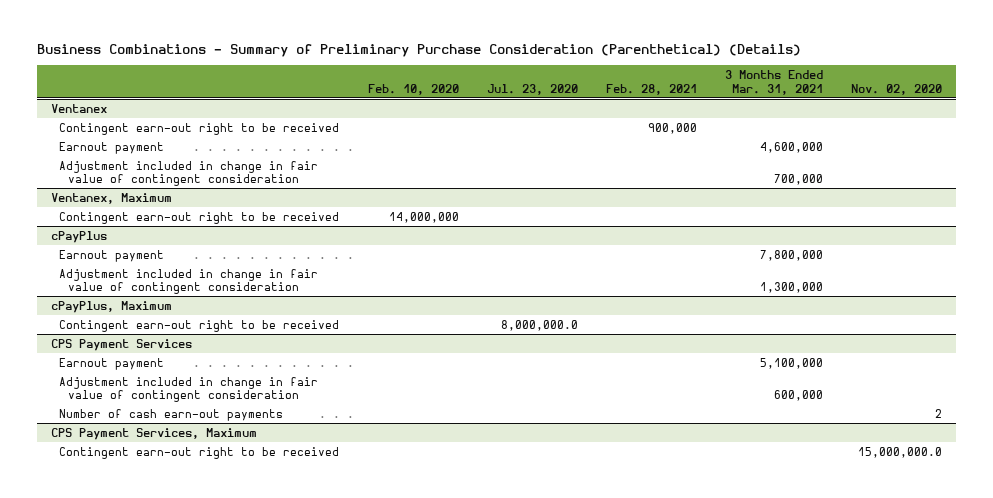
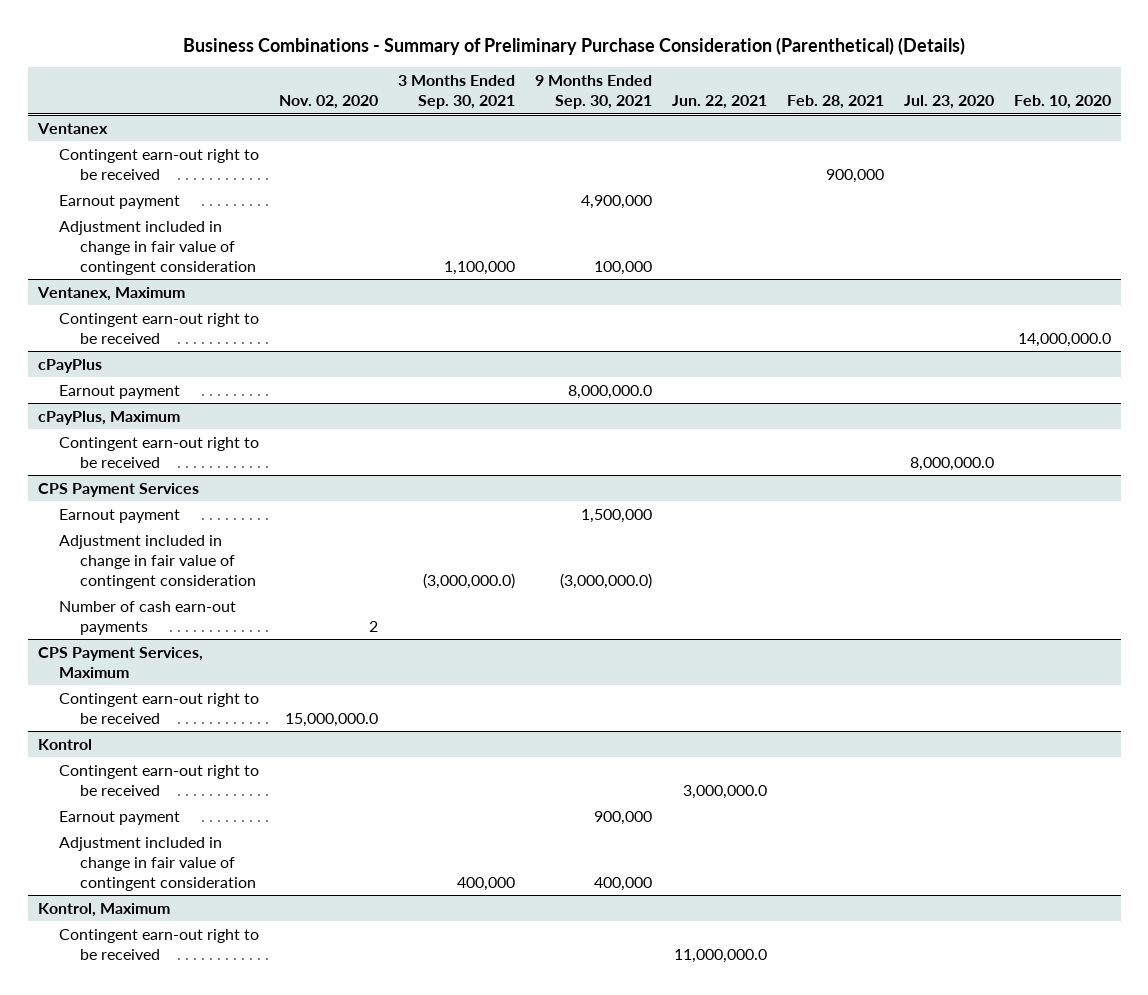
- | Feb. 10, 2020 | Jul. 23, 2020 | Feb. 28, 2021 | 3 Months Ended Mar. 31, 2021 | Nov. 02, 2020
+ | Nov. 02, 2020 | 3 Months Ended Sep. 30, 2021 | 9 Months Ended Sep. 30, 2021 | Jun. 22, 2021 | Feb. 28, 2021 | Jul. 23, 2020 | Feb. 10, 2020
@ Ventanex, Maximum
- Contingent earn-out right to be received | 14,000,000 | | | |
+ Contingent earn-out right to be received | | | | | | | 14,000,000.0
@ cPayPlus
- Adjustment included in change in fair value of contingent consideration | | | | 1,300,000 |
+ Kontrol
+ Contingent earn-out right to be received | | | | 3,000,000.0 | | |
+ Earnout payment | | | 900,000 | | | |
+ Adjustment included in change in fair value of contingent consideration | | 400,000 | 400,000 | | | |
+ Kontrol, Maximum
+ Contingent earn-out right to be received | | | | 11,000,000.0 | | |

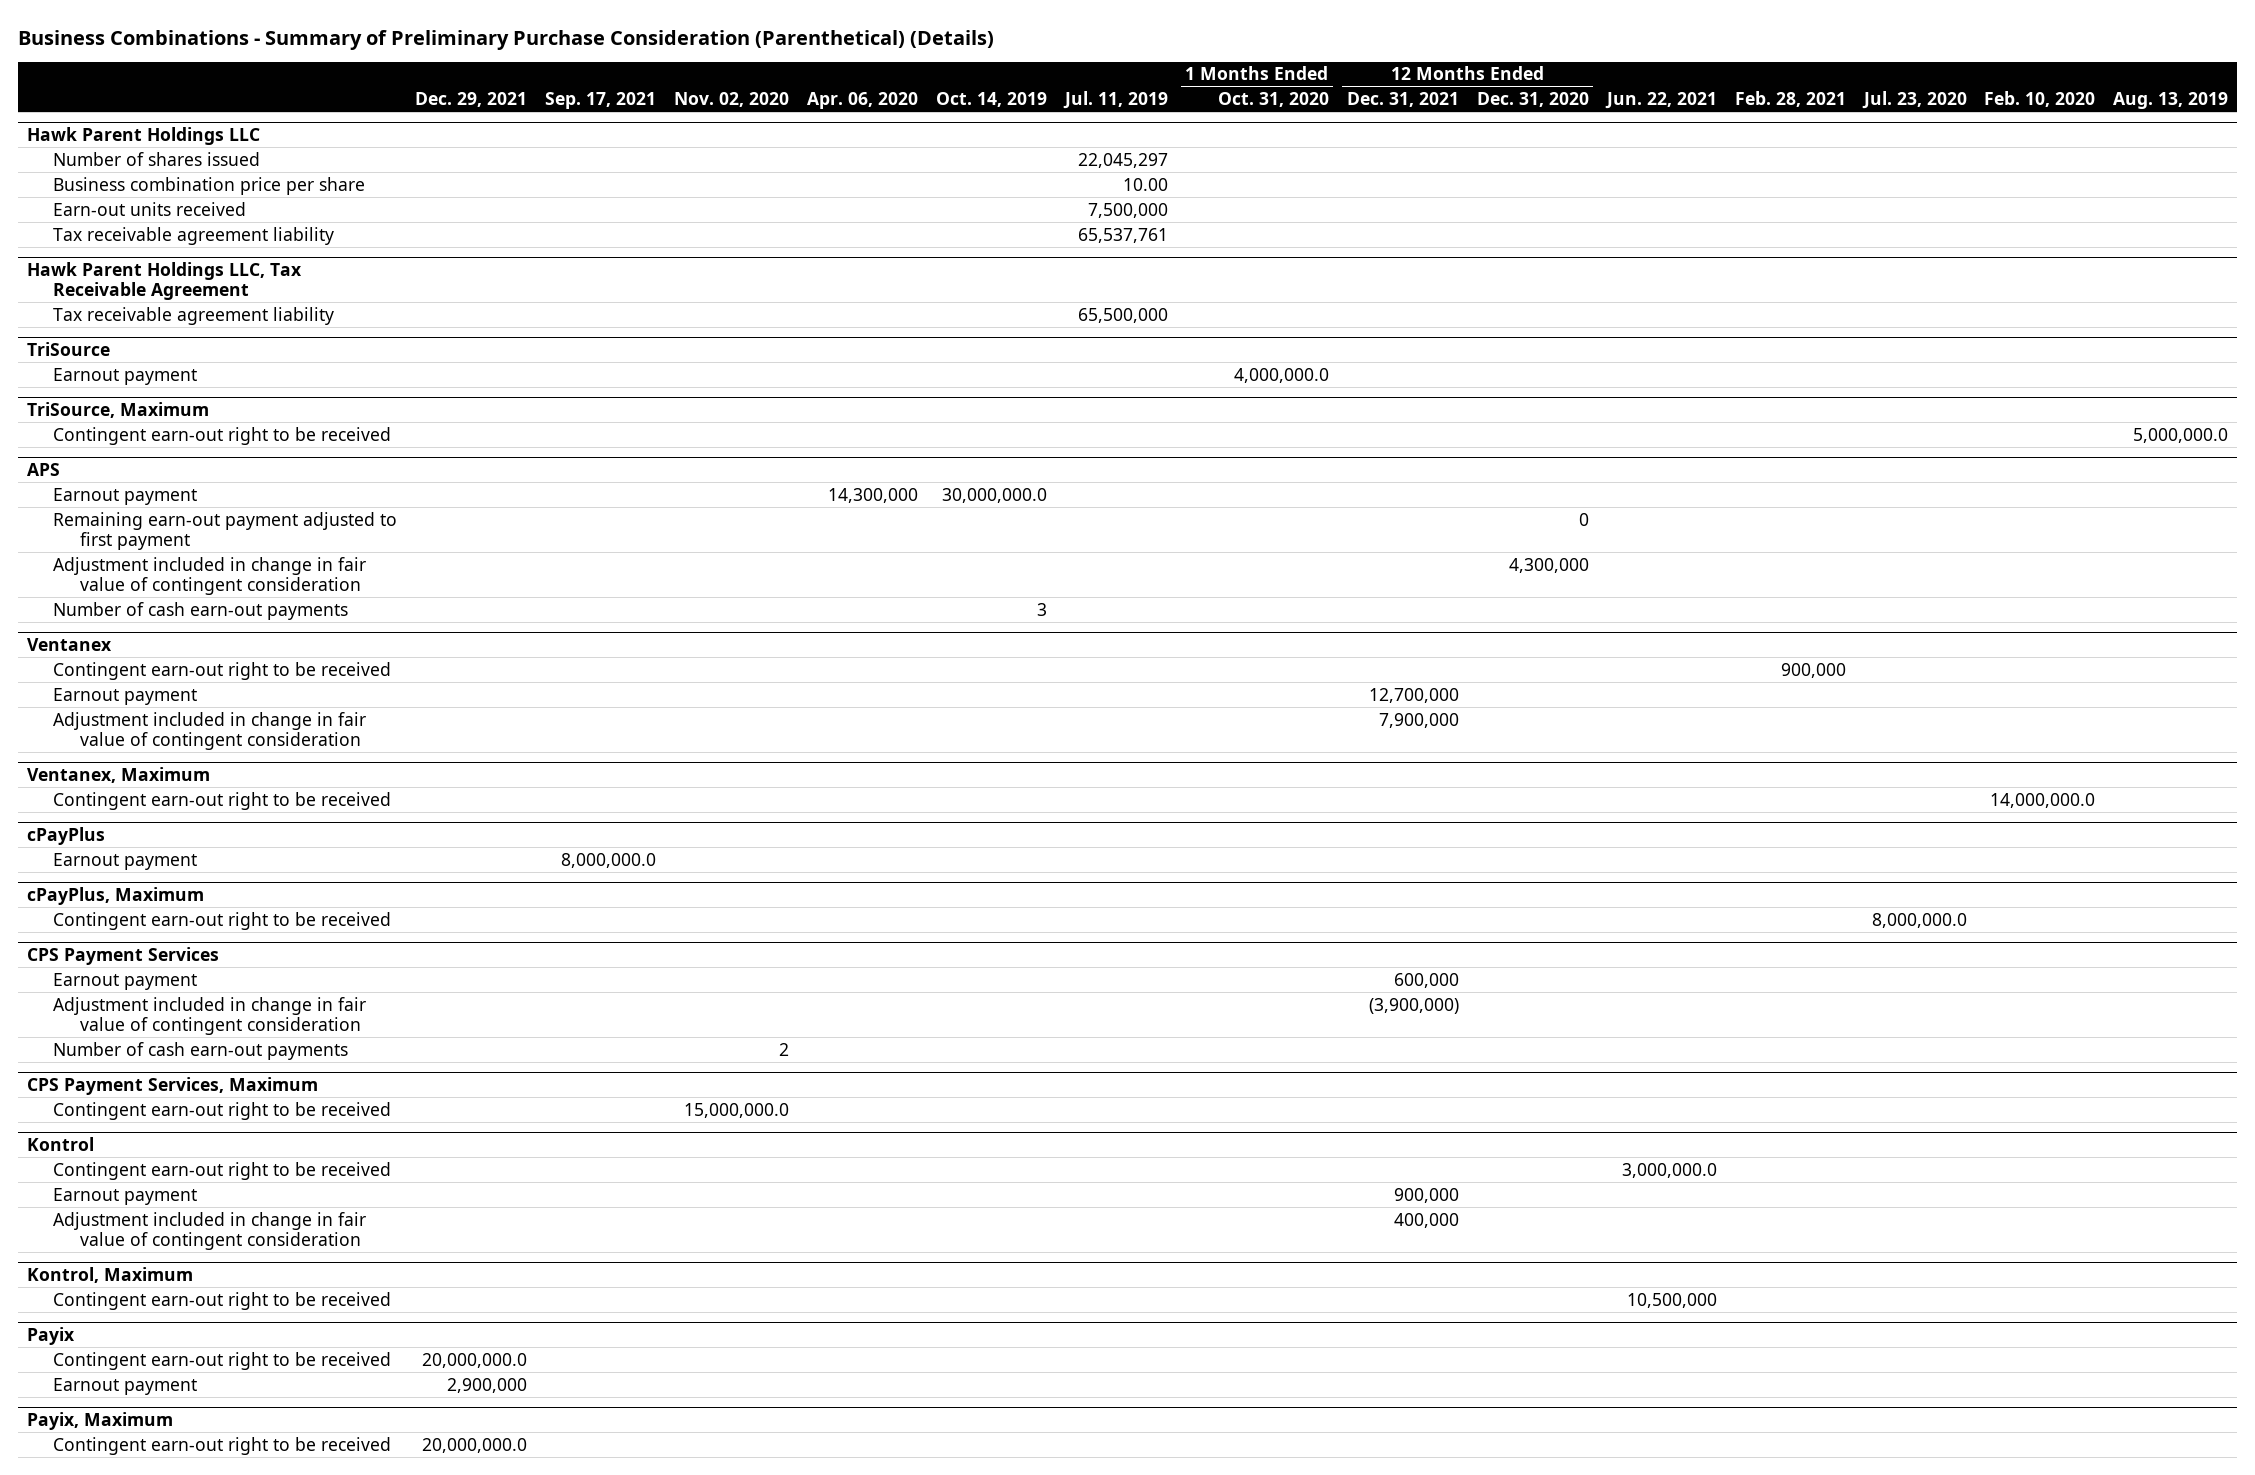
- | Nov. 02, 2020 | 3 Months Ended Sep. 30, 2021 | 9 Months Ended Sep. 30, 2021 | Jun. 22, 2021 | Feb. 28, 2021 | Jul. 23, 2020 | Feb. 10, 2020
+ | Dec. 29, 2021 | Sep. 17, 2021 | Nov. 02, 2020 | Apr. 06, 2020 | Oct. 14, 2019 | Jul. 11, 2019 | 1 Months Ended Oct. 31, 2020 | 12 Months Ended Dec. 31, 2021 | 12 Months Ended Dec. 31, 2020 | Jun. 22, 2021 | Feb. 28, 2021 | Jul. 23, 2020 | Feb. 10, 2020 | Aug. 13, 2019
+ Hawk Parent Holdings LLC
+ Number of shares issued | | | | | | 22,045,297 | | | | | | | |
+ Business combination price per share | | | | | | 10.00 | | | | | | | |
+ Earn-out units received | | | | | | 7,500,000 | | | | | | | |
+ Tax receivable agreement liability | | | | | | 65,537,761 | | | | | | | |
+ Hawk Parent Holdings LLC, Tax Receivable Agreement
+ Tax receivable agreement liability | | | | | | 65,500,000 | | | | | | | |
+ TriSource
+ Earnout payment | | | | | | | 4,000,000.0 | | | | | | |
+ TriSource, Maximum
+ Contingent earn-out right to be received | | | | | | | | | | | | | | 5,000,000.0
+ APS
+ Earnout payment | | | | 14,300,000 | 30,000,000.0 | | | | | | | | |
+ Remaining earn-out payment adjusted to first payment | | | | | | | | | 0 | | | | |
+ Adjustment included in change in fair value of contingent consideration | | | | | | | | | 4,300,000 | | | | |
+ Number of cash earn-out payments | | | | | 3 | | | | | | | | |
@ Kontrol, Maximum
- Contingent earn-out right to be received | | | | 11,000,000.0 | | |
+ Contingent earn-out right to be received | | | | | | | | | | 10,500,000 | | | |
+ Payix
+ Contingent earn-out right to be received | 20,000,000.0 | | | | | | | | | | | | |
+ Earnout payment | 2,900,000 | | | | | | | | | | | | |
+ Payix, Maximum
+ Contingent earn-out right to be received | 20,000,000.0 | | | | | | | | | | | | |

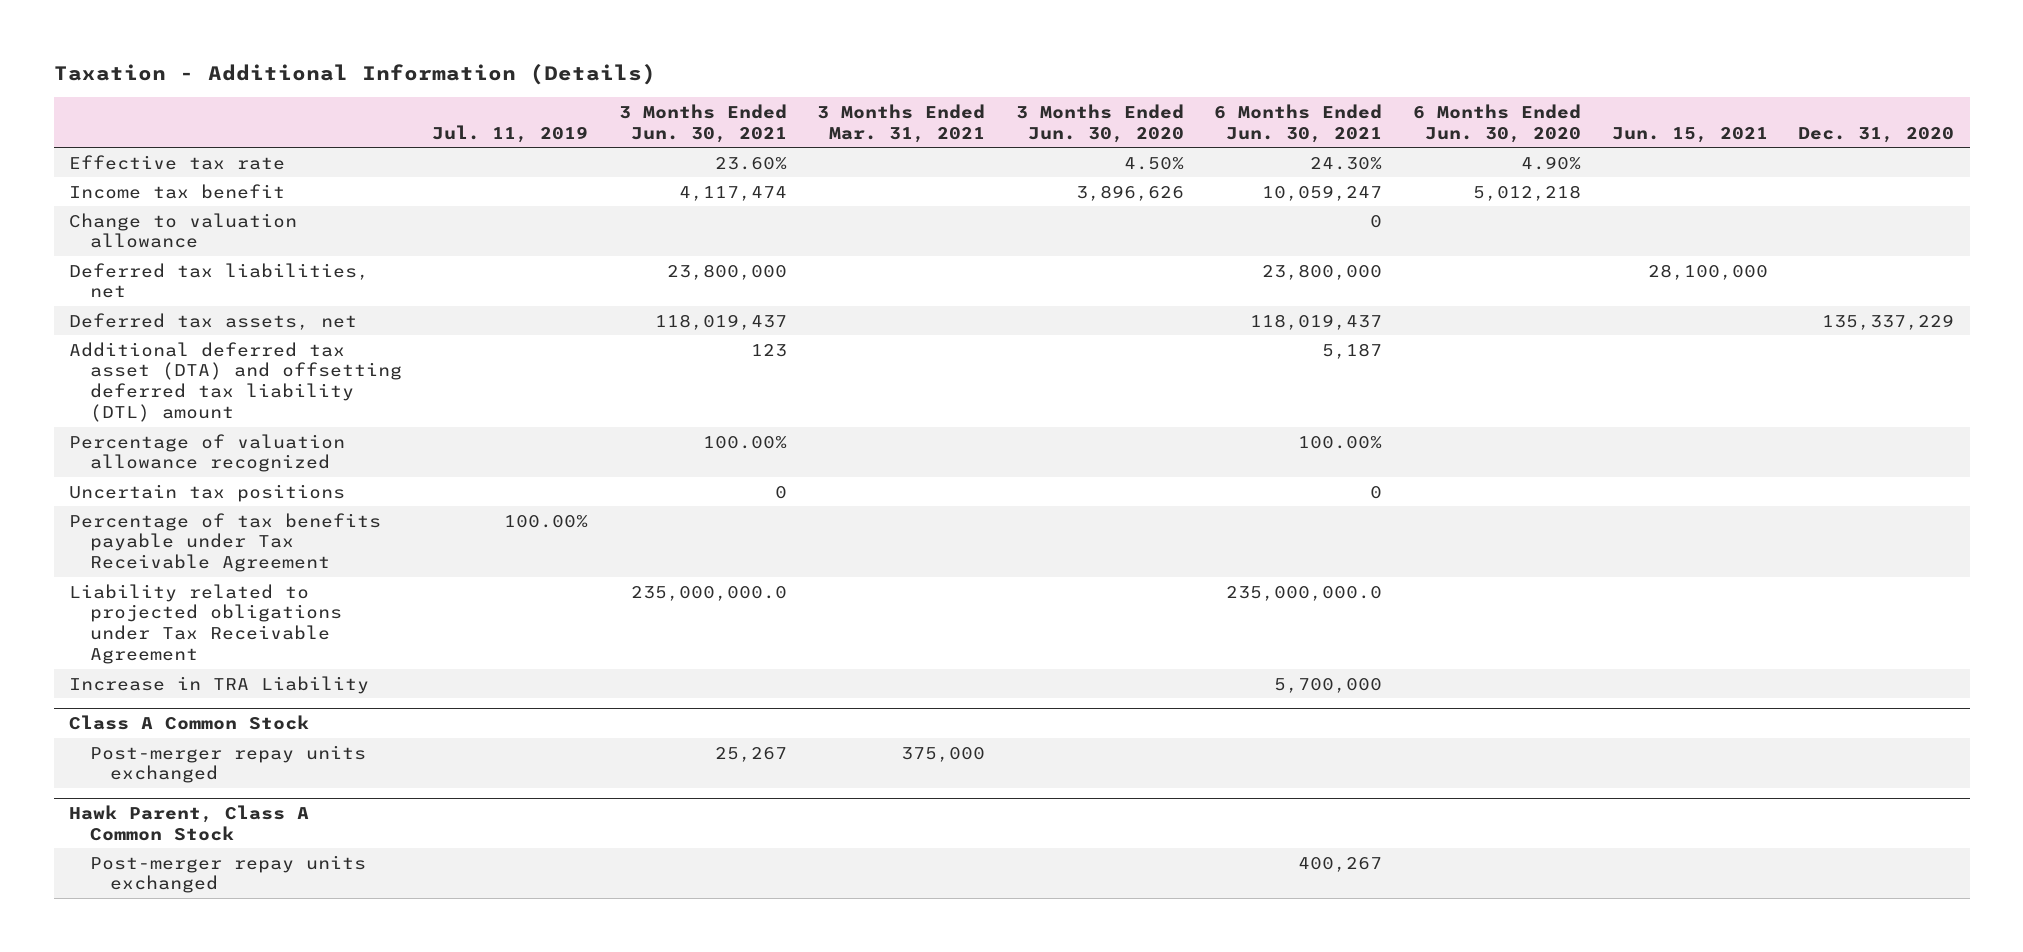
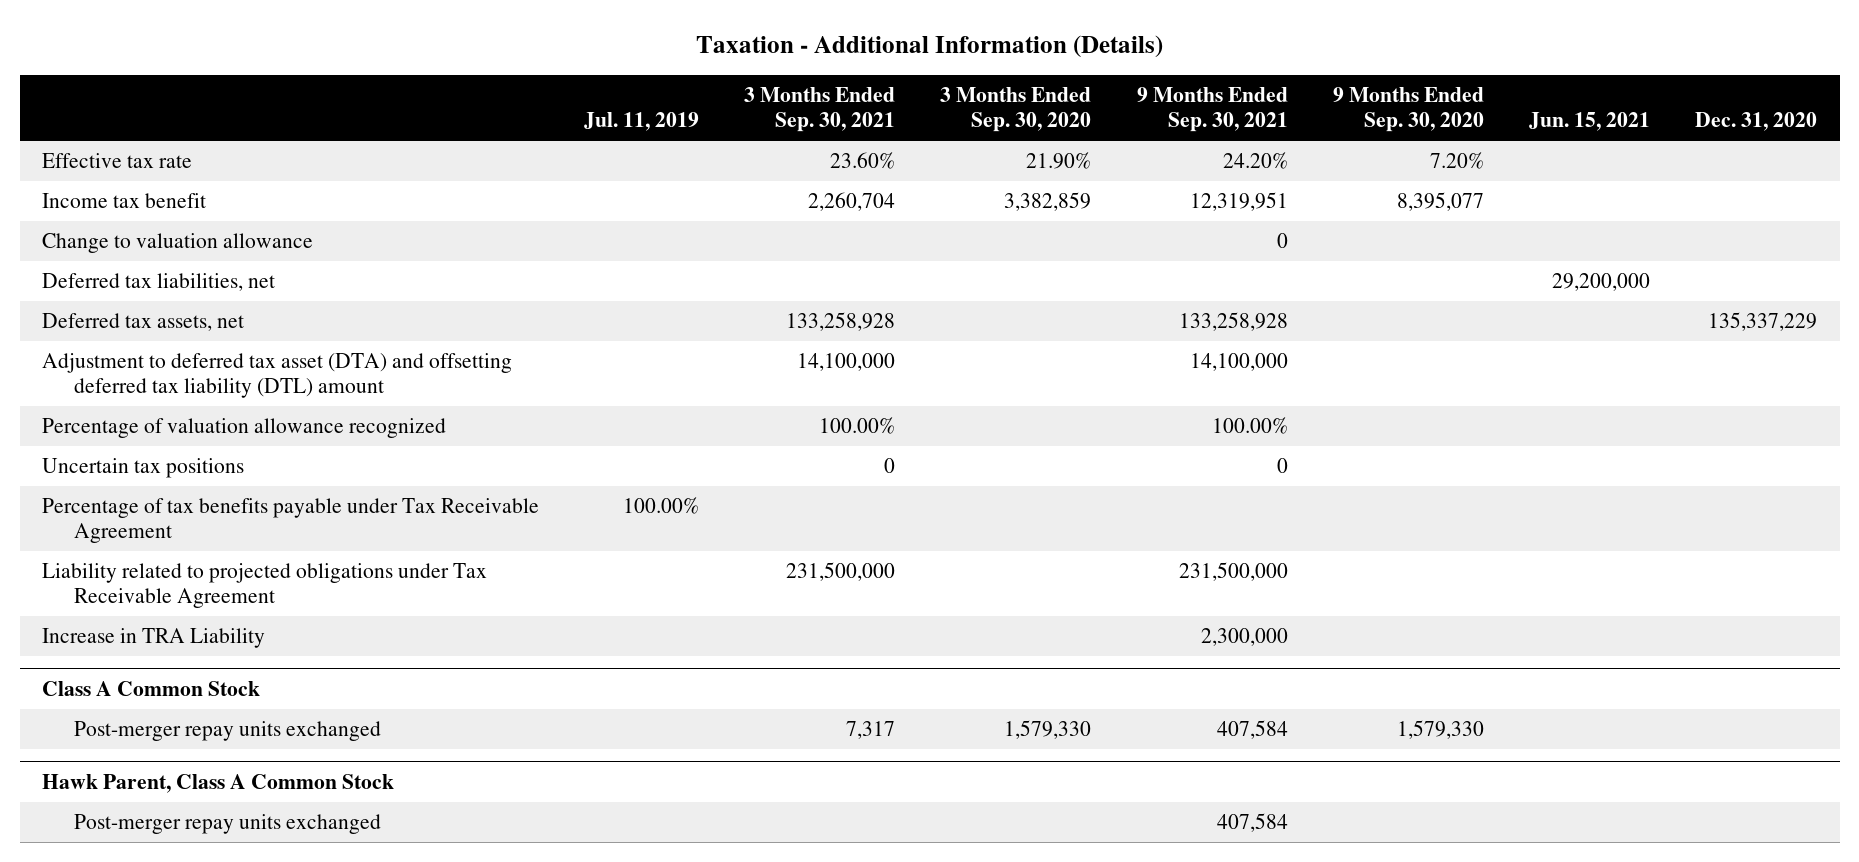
- | Jul. 11, 2019 | 3 Months Ended Jun. 30, 2021 | 3 Months Ended Mar. 31, 2021 | 3 Months Ended Jun. 30, 2020 | 6 Months Ended Jun. 30, 2021 | 6 Months Ended Jun. 30, 2020 | Jun. 15, 2021 | Dec. 31, 2020
+ | Jul. 11, 2019 | 3 Months Ended Sep. 30, 2021 | 3 Months Ended Sep. 30, 2020 | 9 Months Ended Sep. 30, 2021 | 9 Months Ended Sep. 30, 2020 | Jun. 15, 2021 | Dec. 31, 2020
- Deferred tax liabilities, net | | 23,800,000 | | | 23,800,000 | | 28,100,000 |
+ Deferred tax liabilities, net | | | | | | 29,200,000 |
- Additional deferred tax asset (DTA) and offsetting deferred tax liability (DTL) amount | | 123 | | | 5,187 | | |
+ Adjustment to deferred tax asset (DTA) and offsetting deferred tax liability (DTL) amount | | 14,100,000 | | 14,100,000 | | |

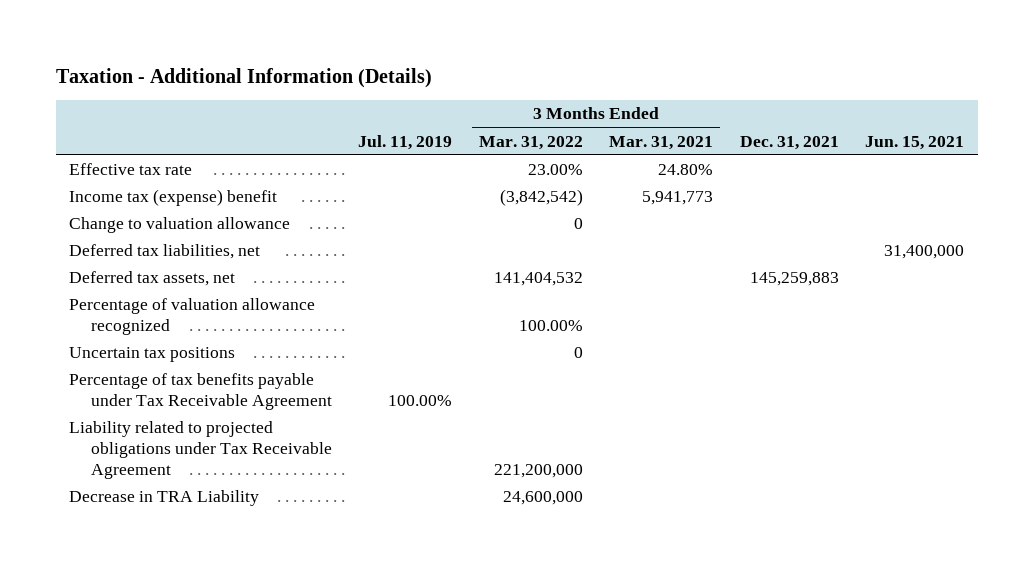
- | Jul. 11, 2019 | 3 Months Ended Sep. 30, 2021 | 3 Months Ended Sep. 30, 2020 | 9 Months Ended Sep. 30, 2021 | 9 Months Ended Sep. 30, 2020 | Jun. 15, 2021 | Dec. 31, 2020
+ | Jul. 11, 2019 | 3 Months Ended Mar. 31, 2022 | 3 Months Ended Mar. 31, 2021 | Dec. 31, 2021 | Jun. 15, 2021
- Income tax benefit | | 2,260,704 | 3,382,859 | 12,319,951 | 8,395,077 | |
+ Income tax (expense) benefit | | (3,842,542) | 5,941,773 | |
- Deferred tax liabilities, net | | | | | | 29,200,000 |
+ Deferred tax liabilities, net | | | | | 31,400,000
- Adjustment to deferred tax asset (DTA) and offsetting deferred tax liability (DTL) amount | | 14,100,000 | | 14,100,000 | | |
- Increase in TRA Liability | | | | 2,300,000 | | |
- Class A Common Stock
- Post-merger repay units exchanged | | 7,317 | 1,579,330 | 407,584 | 1,579,330 | |
- Hawk Parent, Class A Common Stock
- Post-merger repay units exchanged | | | | 407,584 | | |
+ Decrease in TRA Liability | | 24,600,000 | | |

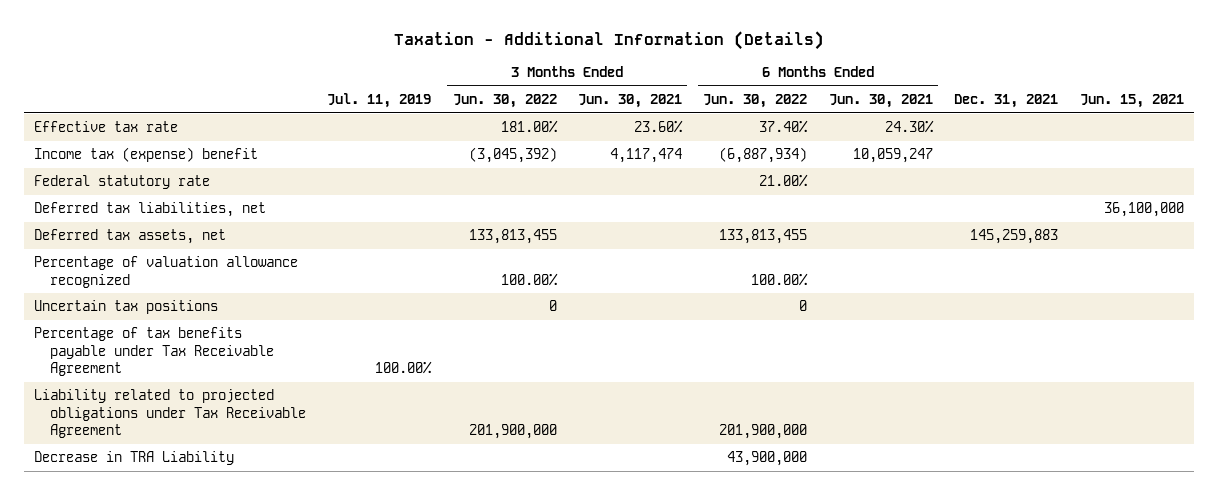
- | Jul. 11, 2019 | 3 Months Ended Mar. 31, 2022 | 3 Months Ended Mar. 31, 2021 | Dec. 31, 2021 | Jun. 15, 2021
+ | Jul. 11, 2019 | 3 Months Ended Jun. 30, 2022 | 3 Months Ended Jun. 30, 2021 | 6 Months Ended Jun. 30, 2022 | 6 Months Ended Jun. 30, 2021 | Dec. 31, 2021 | Jun. 15, 2021
- Change to valuation allowance | | 0 | | |
- Deferred tax liabilities, net | | | | | 31,400,000
+ Federal statutory rate | | | | 21.00% | | |
+ Deferred tax liabilities, net | | | | | | | 36,100,000

